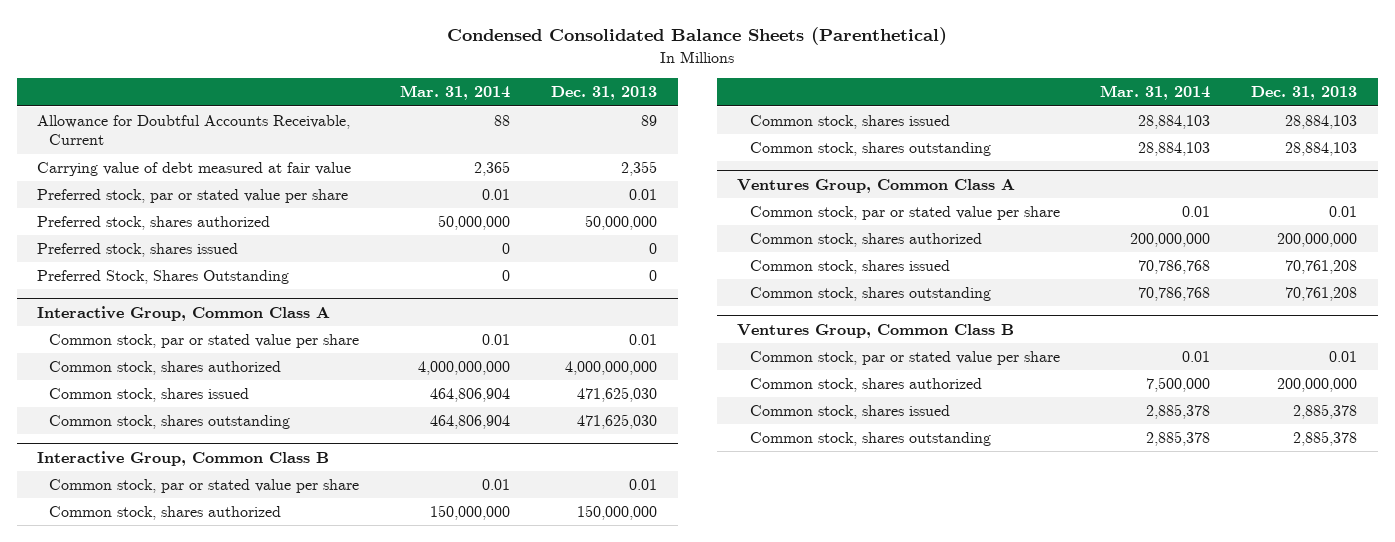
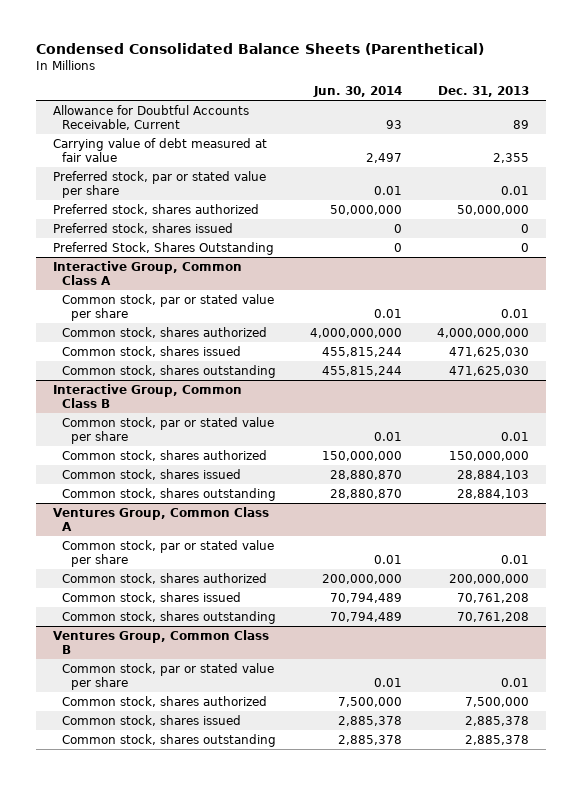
- | Mar. 31, 2014 | Dec. 31, 2013
+ | Jun. 30, 2014 | Dec. 31, 2013
@ Ventures Group, Common Class B
- Common stock, shares authorized | 7,500,000 | 200,000,000
+ Common stock, shares authorized | 7,500,000 | 7,500,000

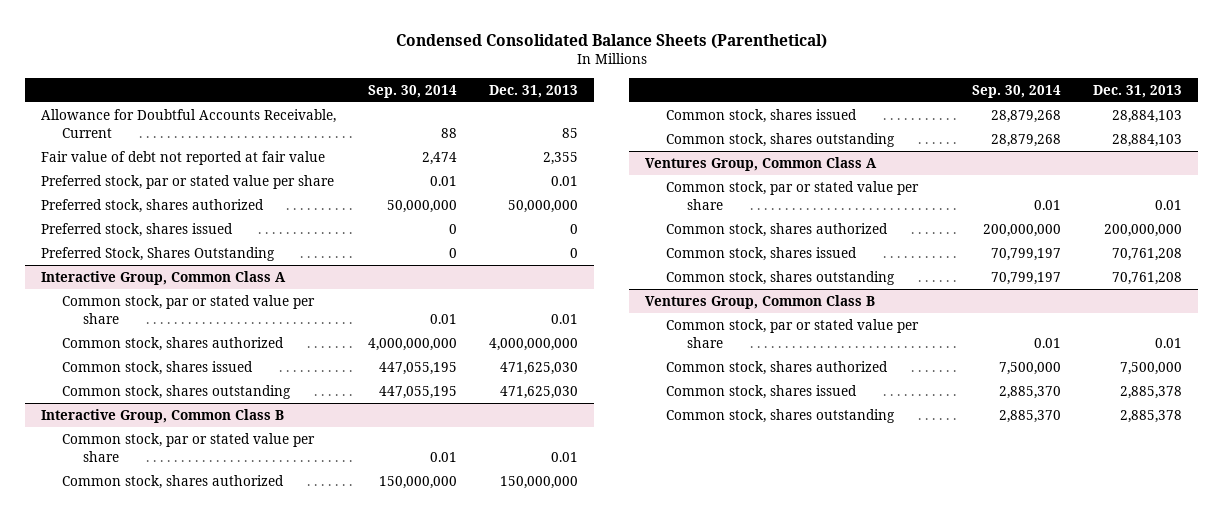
- | Jun. 30, 2014 | Dec. 31, 2013
+ | Sep. 30, 2014 | Dec. 31, 2013
- Allowance for Doubtful Accounts Receivable, Current | 93 | 89
- Carrying value of debt measured at fair value | 2,497 | 2,355
+ Allowance for Doubtful Accounts Receivable, Current | 88 | 85
+ Fair value of debt not reported at fair value | 2,474 | 2,355

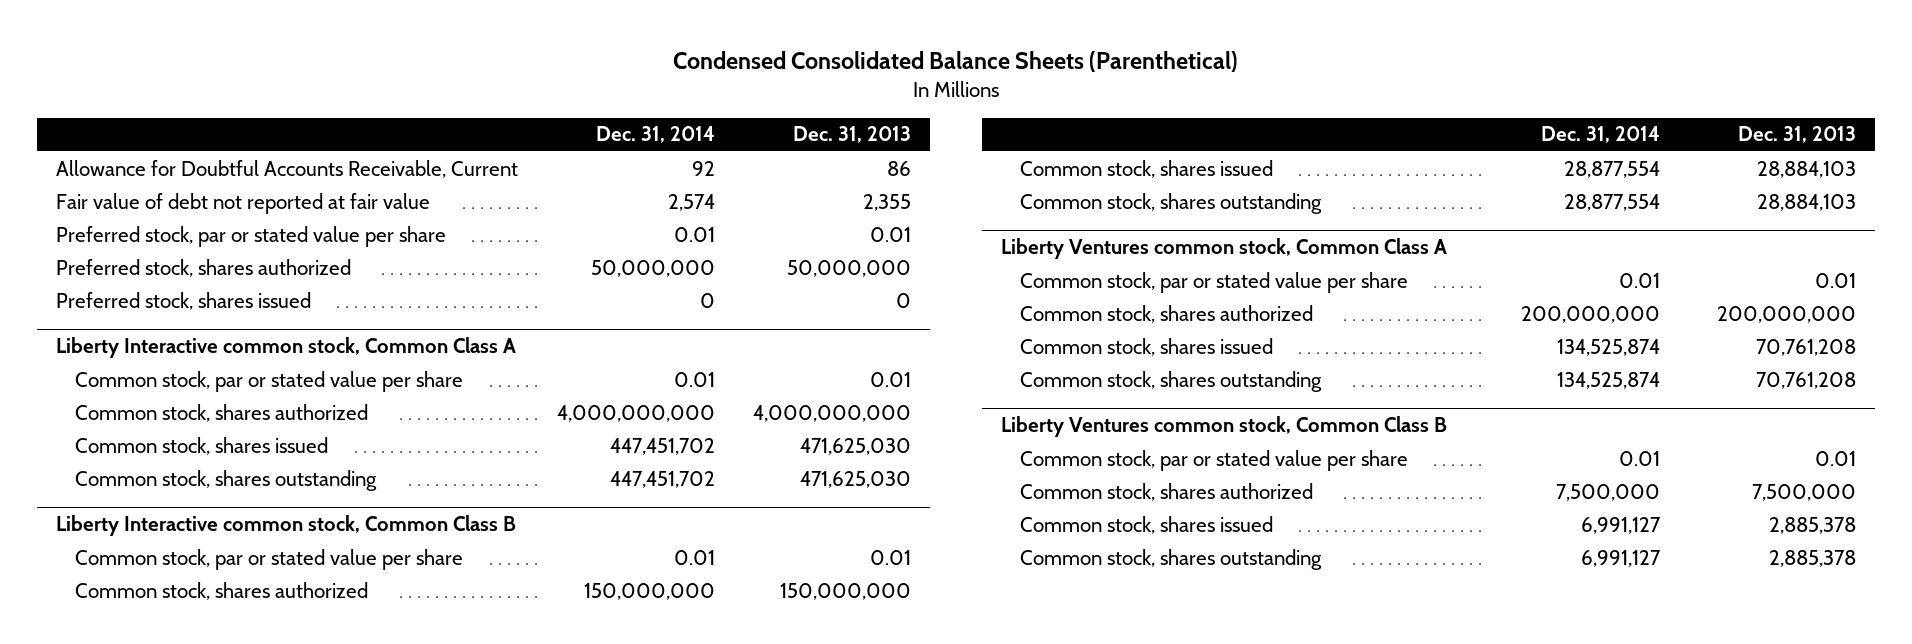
- | Sep. 30, 2014 | Dec. 31, 2013
+ | Dec. 31, 2014 | Dec. 31, 2013
- Allowance for Doubtful Accounts Receivable, Current | 88 | 85
+ Allowance for Doubtful Accounts Receivable, Current | 92 | 86
- Preferred Stock, Shares Outstanding | 0 | 0
- Interactive Group, Common Class A
+ Liberty Interactive common stock, Common Class A
- Interactive Group, Common Class B
+ Liberty Interactive common stock, Common Class B
- Ventures Group, Common Class A
+ Liberty Ventures common stock, Common Class A
- Ventures Group, Common Class B
+ Liberty Ventures common stock, Common Class B

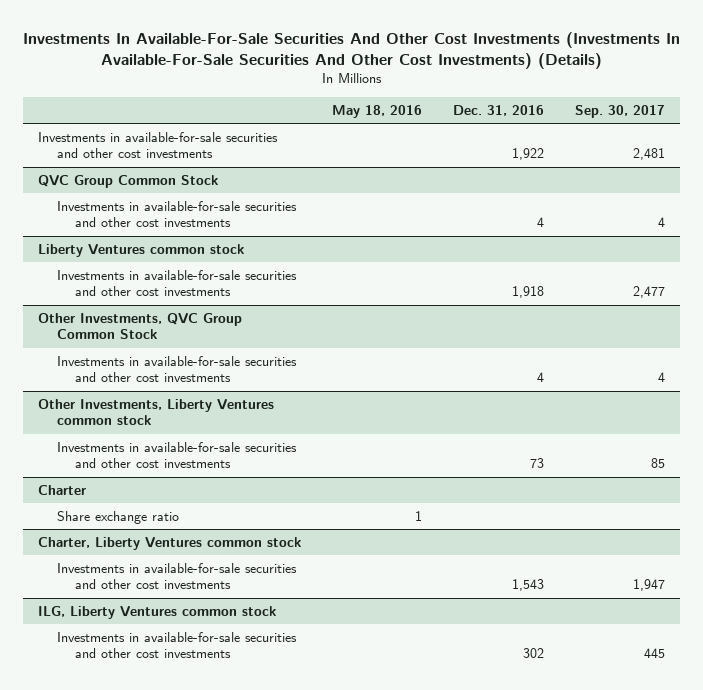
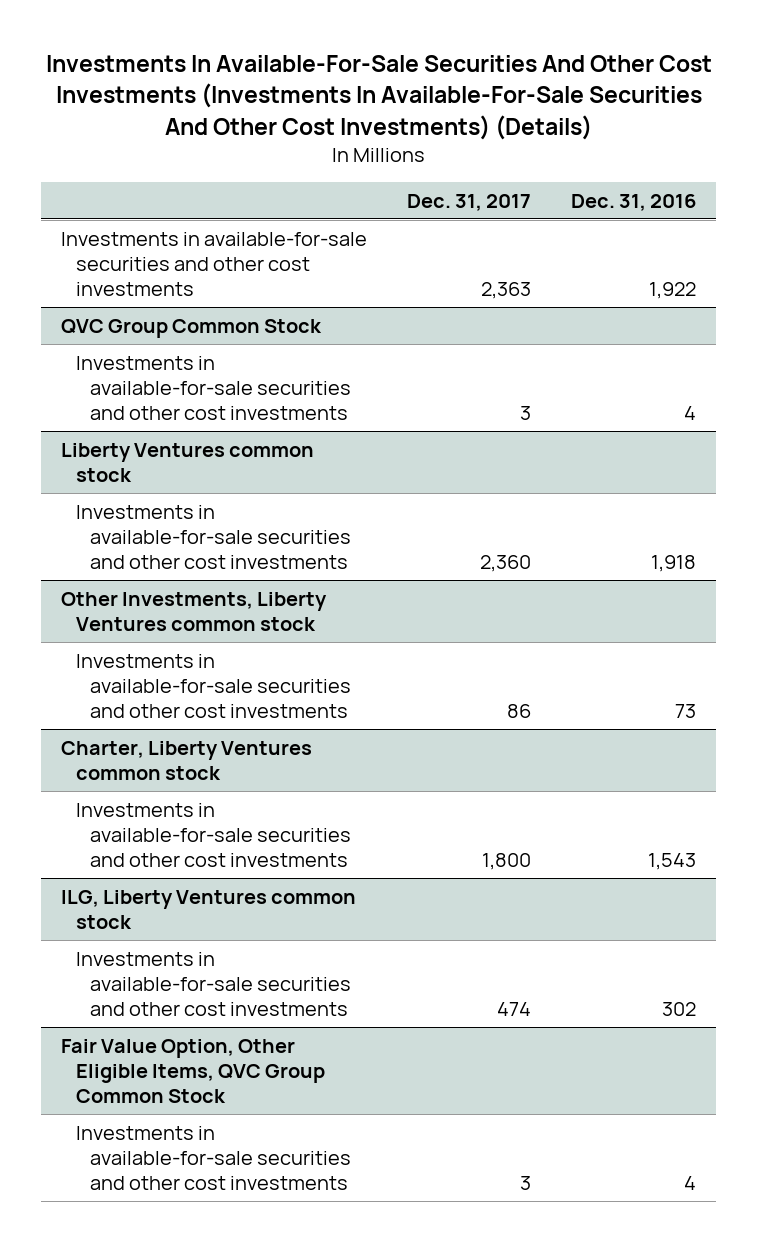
- | May 18, 2016 | Dec. 31, 2016 | Sep. 30, 2017
+ | Dec. 31, 2017 | Dec. 31, 2016
- Other Investments, QVC Group Common Stock
- Investments in available-for-sale securities and other cost investments | | 4 | 4
- Charter
- Share exchange ratio | 1 | |
+ Fair Value Option, Other Eligible Items, QVC Group Common Stock
+ Investments in available-for-sale securities and other cost investments | 3 | 4

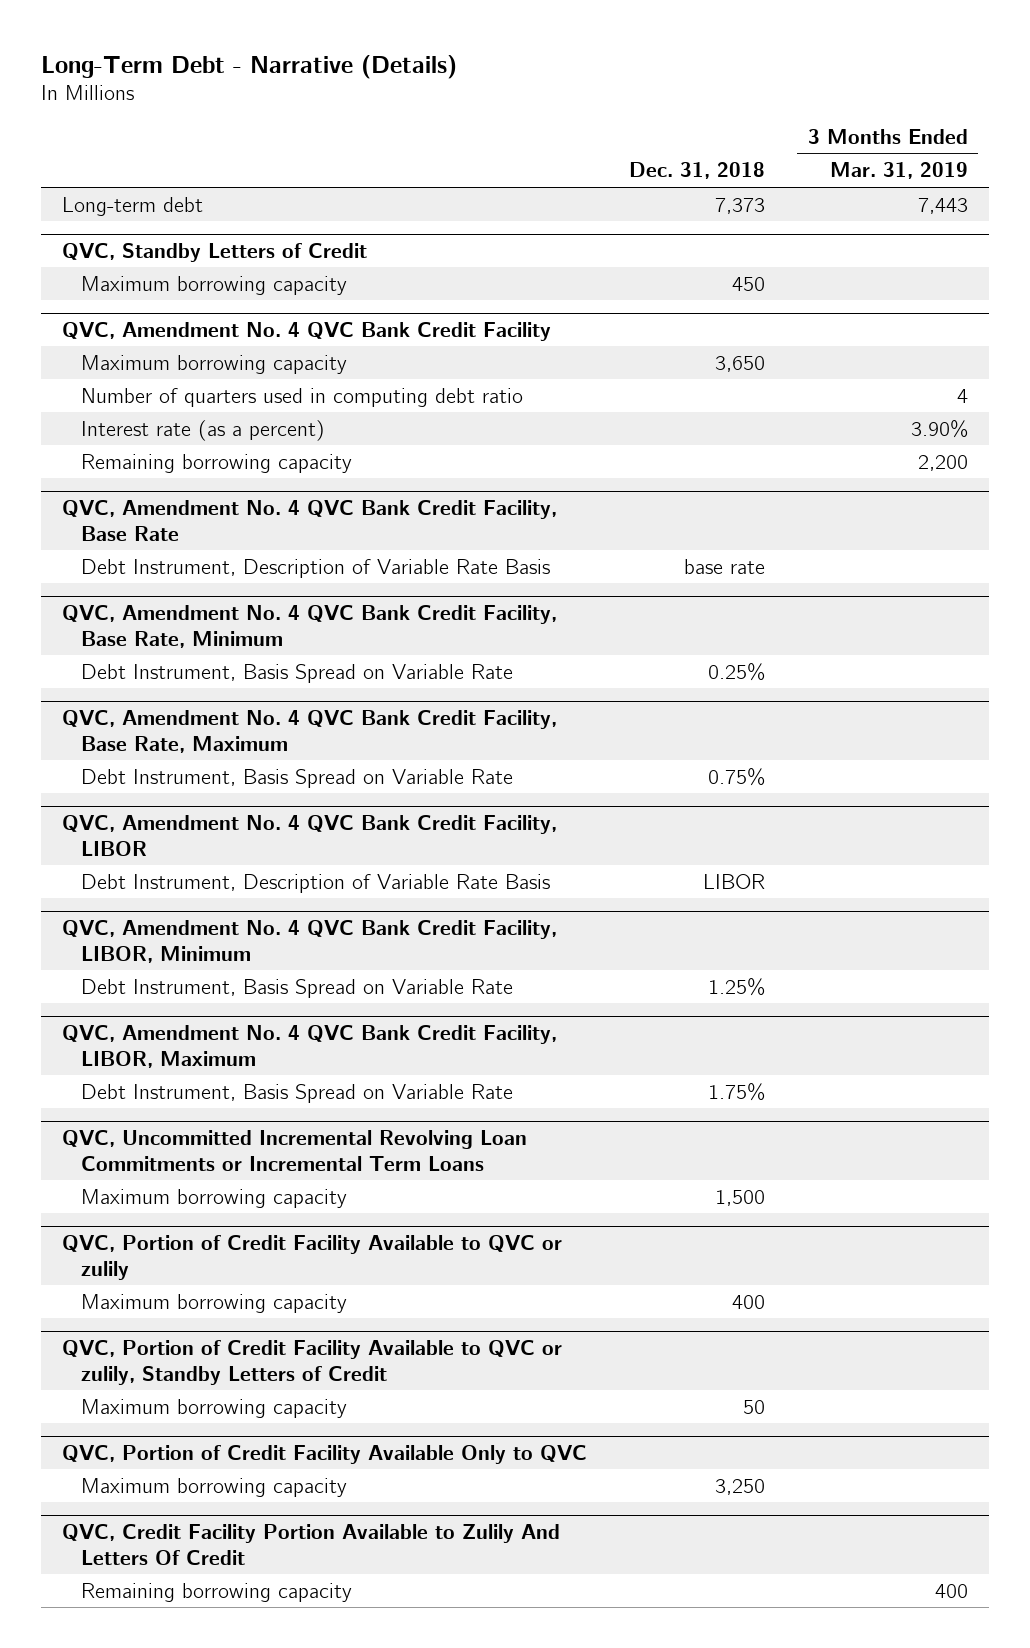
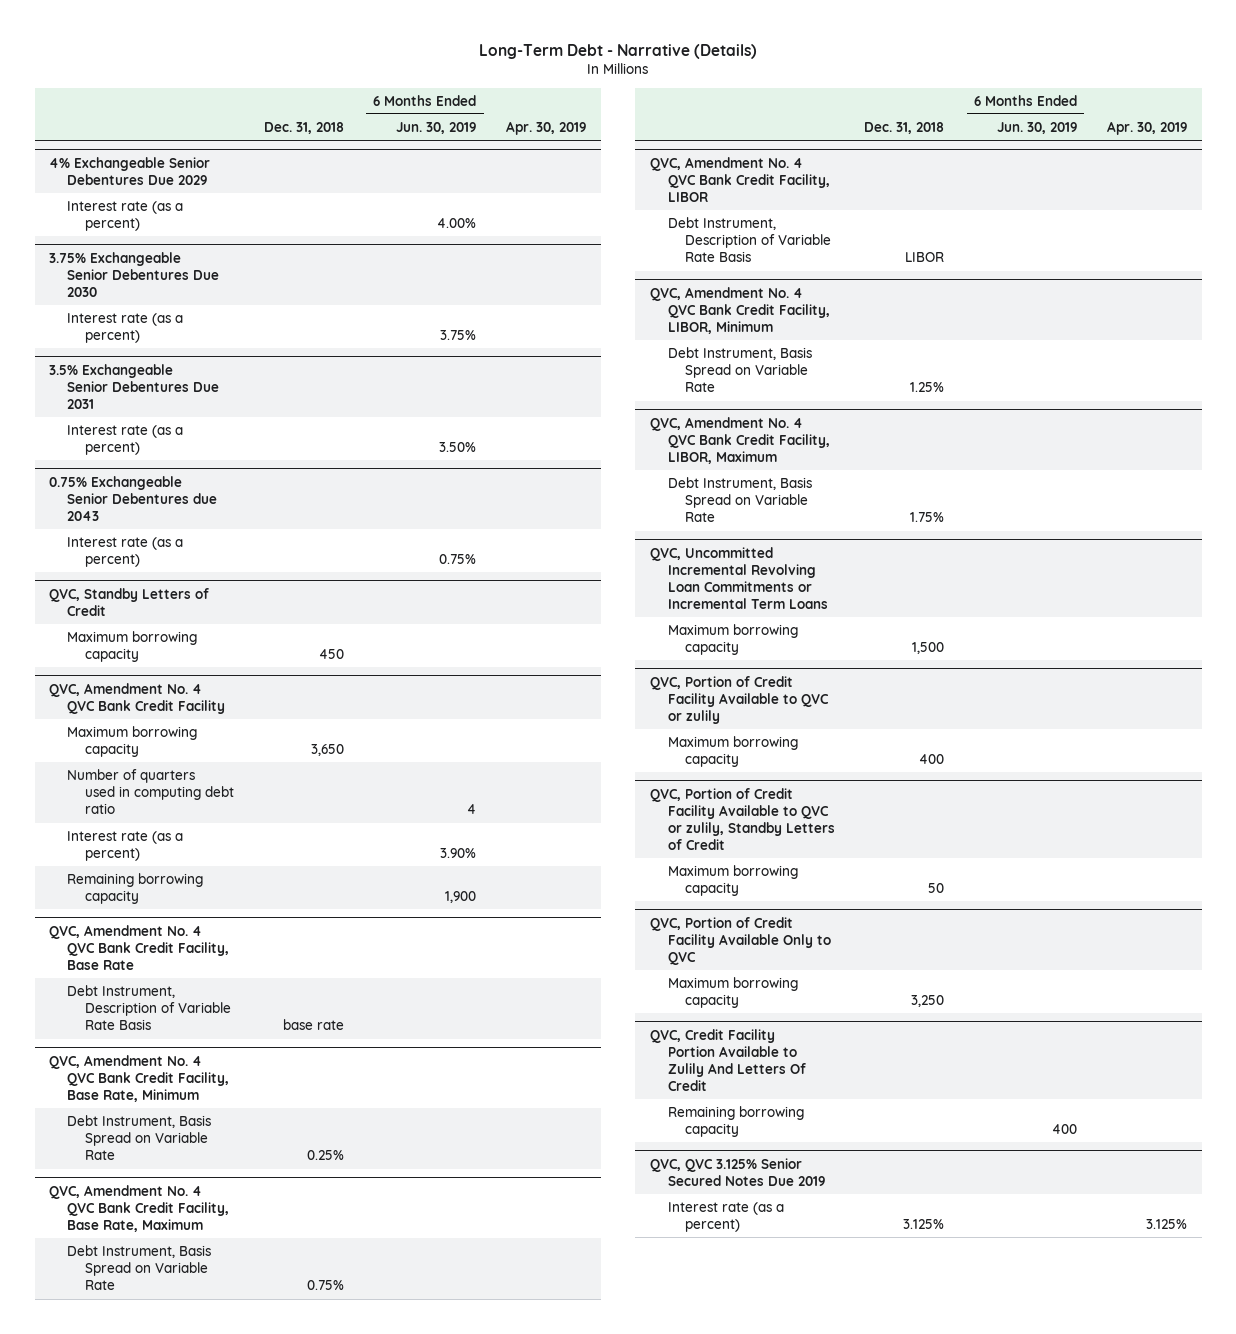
- | Dec. 31, 2018 | 3 Months Ended Mar. 31, 2019
+ | Dec. 31, 2018 | 6 Months Ended Jun. 30, 2019 | Apr. 30, 2019
- Long-term debt | 7,373 | 7,443
+ 4% Exchangeable Senior Debentures Due 2029
+ Interest rate (as a percent) | | 4.00% |
+ 3.75% Exchangeable Senior Debentures Due 2030
+ Interest rate (as a percent) | | 3.75% |
+ 3.5% Exchangeable Senior Debentures Due 2031
+ Interest rate (as a percent) | | 3.50% |
+ 0.75% Exchangeable Senior Debentures due 2043
+ Interest rate (as a percent) | | 0.75% |
+ QVC, QVC 3.125% Senior Secured Notes Due 2019
+ Interest rate (as a percent) | 3.125% | | 3.125%

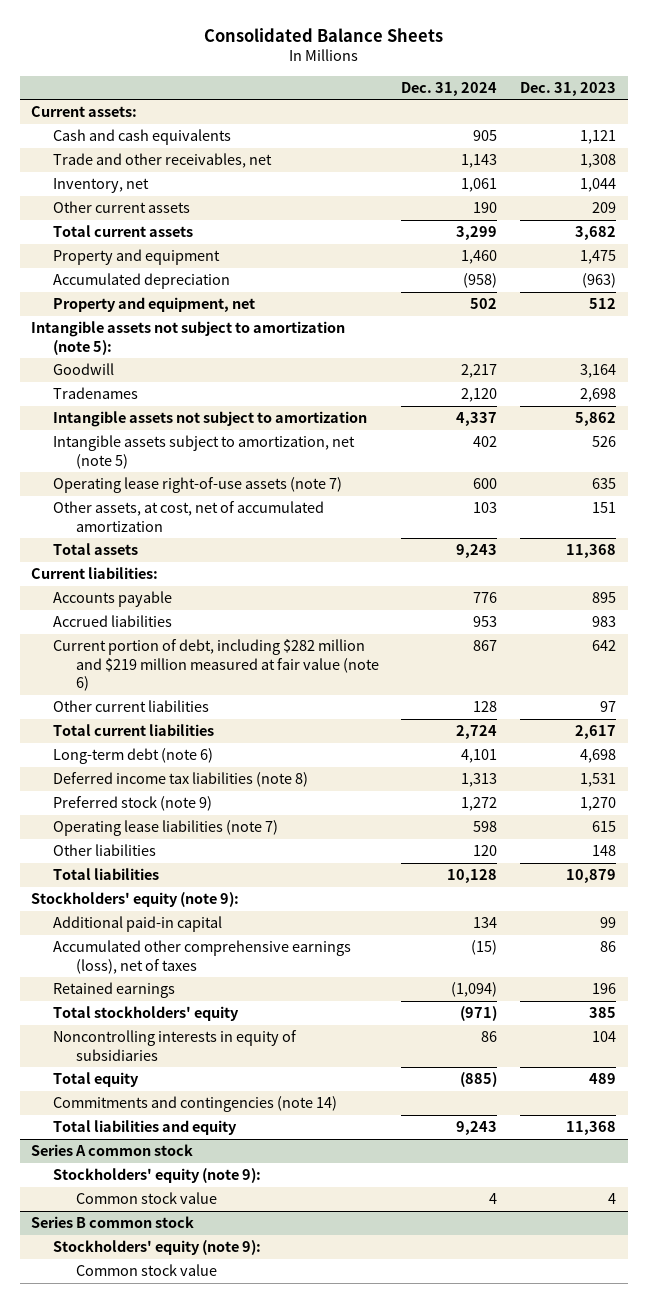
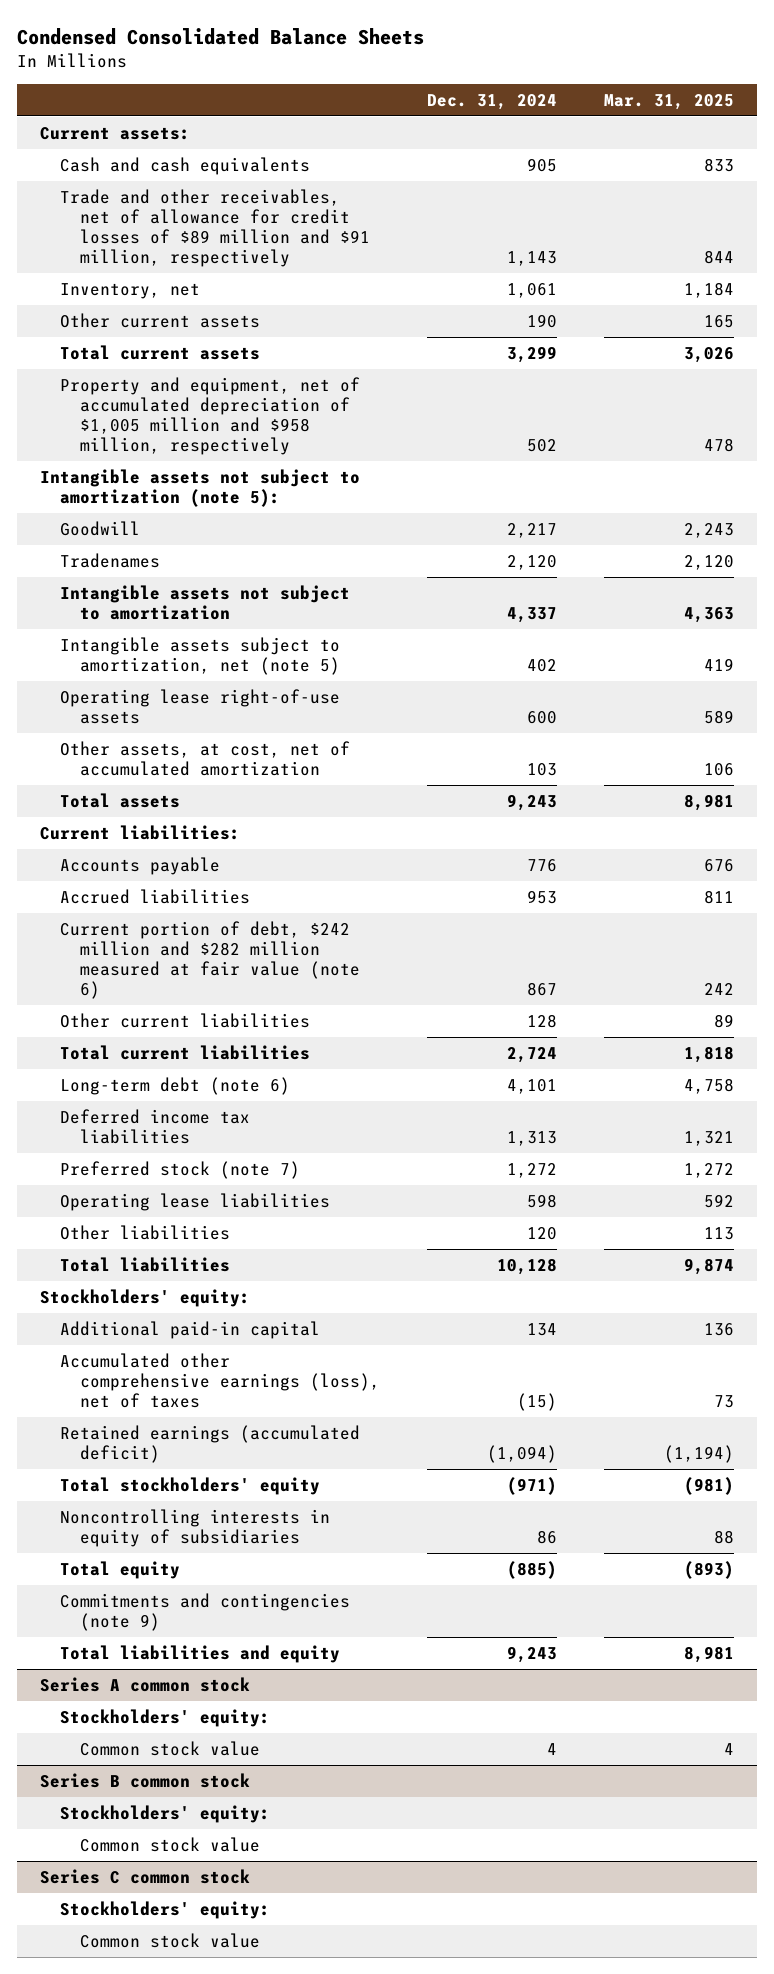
- Consolidated Balance Sheets
+ Condensed Consolidated Balance Sheets
- | Dec. 31, 2024 | Dec. 31, 2023
+ | Dec. 31, 2024 | Mar. 31, 2025
- Trade and other receivables, net | 1,143 | 1,308
+ Trade and other receivables, net of allowance for credit losses of $89 million and $91 million, respectively | 1,143 | 844
- Property and equipment | 1,460 | 1,475
- Accumulated depreciation | (958) | (963)
- Property and equipment, net | 502 | 512
+ Property and equipment, net of accumulated depreciation of $1,005 million and $958 million, respectively | 502 | 478
- Operating lease right-of-use assets (note 7) | 600 | 635
+ Operating lease right-of-use assets | 600 | 589
- Current portion of debt, including $282 million and $219 million measured at fair value (note 6) | 867 | 642
+ Current portion of debt, $242 million and $282 million measured at fair value (note 6) | 867 | 242
- Deferred income tax liabilities (note 8) | 1,313 | 1,531
- Preferred stock (note 9) | 1,272 | 1,270
- Operating lease liabilities (note 7) | 598 | 615
+ Deferred income tax liabilities | 1,313 | 1,321
+ Preferred stock (note 7) | 1,272 | 1,272
+ Operating lease liabilities | 598 | 592
- Stockholders' equity (note 9):
+ Stockholders' equity:
- Retained earnings | (1,094) | 196
+ Retained earnings (accumulated deficit) | (1,094) | (1,194)
- Commitments and contingencies (note 14)
+ Commitments and contingencies (note 9)
@ Series A common stock
- Stockholders' equity (note 9):
+ Stockholders' equity:
@ Series B common stock
- Stockholders' equity (note 9):
+ Stockholders' equity:
+ Series C common stock
+ Stockholders' equity:
+ Common stock value

